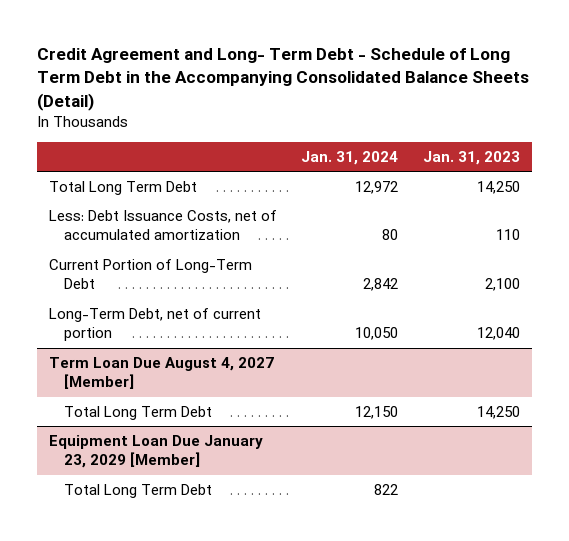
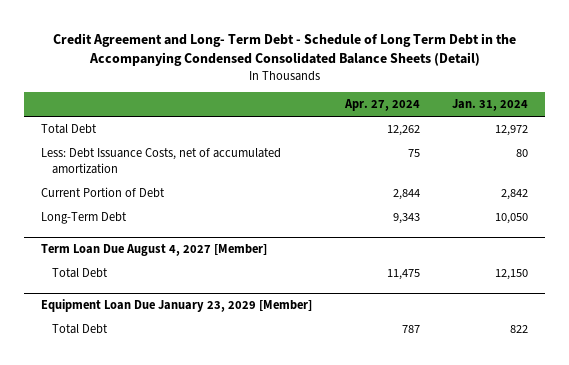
- Credit Agreement and Long- Term Debt - Schedule of Long Term Debt in the Accompanying Consolidated Balance Sheets (Detail)
+ Credit Agreement and Long- Term Debt - Schedule of Long Term Debt in the Accompanying Condensed Consolidated Balance Sheets (Detail)
- | Jan. 31, 2024 | Jan. 31, 2023
+ | Apr. 27, 2024 | Jan. 31, 2024
- Total Long Term Debt | 12,972 | 14,250
+ Total Debt | 12,262 | 12,972
- Current Portion of Long-Term Debt | 2,842 | 2,100
- Long-Term Debt, net of current portion | 10,050 | 12,040
+ Current Portion of Debt | 2,844 | 2,842
+ Long-Term Debt | 9,343 | 10,050
@ Term Loan Due August 4, 2027 [Member]
- Total Long Term Debt | 12,150 | 14,250
+ Total Debt | 11,475 | 12,150
@ Equipment Loan Due January 23, 2029 [Member]
- Total Long Term Debt | 822 |
+ Total Debt | 787 | 822

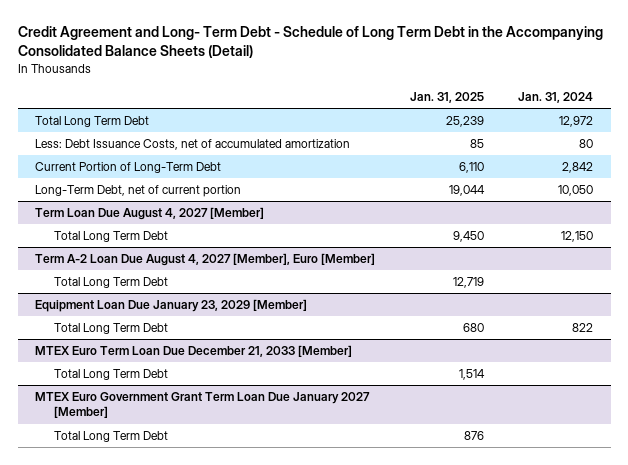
- Credit Agreement and Long- Term Debt - Schedule of Long Term Debt in the Accompanying Condensed Consolidated Balance Sheets (Detail)
+ Credit Agreement and Long- Term Debt - Schedule of Long Term Debt in the Accompanying Consolidated Balance Sheets (Detail)
- | Apr. 27, 2024 | Jan. 31, 2024
+ | Jan. 31, 2025 | Jan. 31, 2024
- Total Debt | 12,262 | 12,972
+ Total Long Term Debt | 25,239 | 12,972
- Current Portion of Debt | 2,844 | 2,842
- Long-Term Debt | 9,343 | 10,050
+ Current Portion of Long-Term Debt | 6,110 | 2,842
+ Long-Term Debt, net of current portion | 19,044 | 10,050
@ Term Loan Due August 4, 2027 [Member]
- Total Debt | 11,475 | 12,150
+ Total Long Term Debt | 9,450 | 12,150
+ Term A-2 Loan Due August 4, 2027 [Member], Euro [Member]
+ Total Long Term Debt | 12,719 |
@ Equipment Loan Due January 23, 2029 [Member]
- Total Debt | 787 | 822
+ Total Long Term Debt | 680 | 822
+ MTEX Euro Term Loan Due December 21, 2033 [Member]
+ Total Long Term Debt | 1,514 |
+ MTEX Euro Government Grant Term Loan Due January 2027 [Member]
+ Total Long Term Debt | 876 |

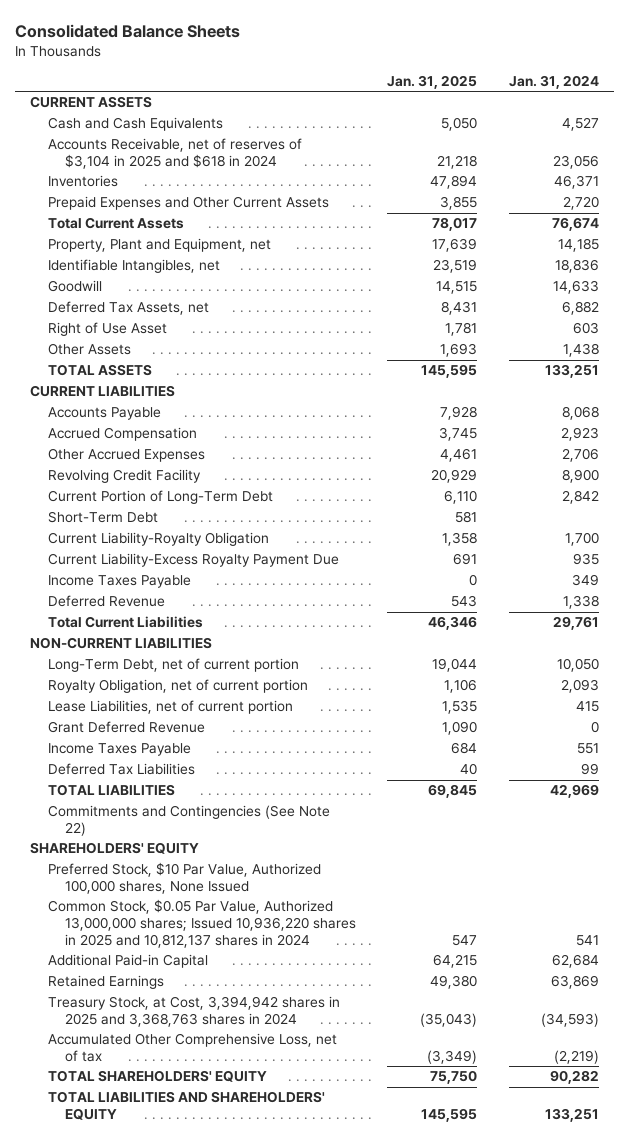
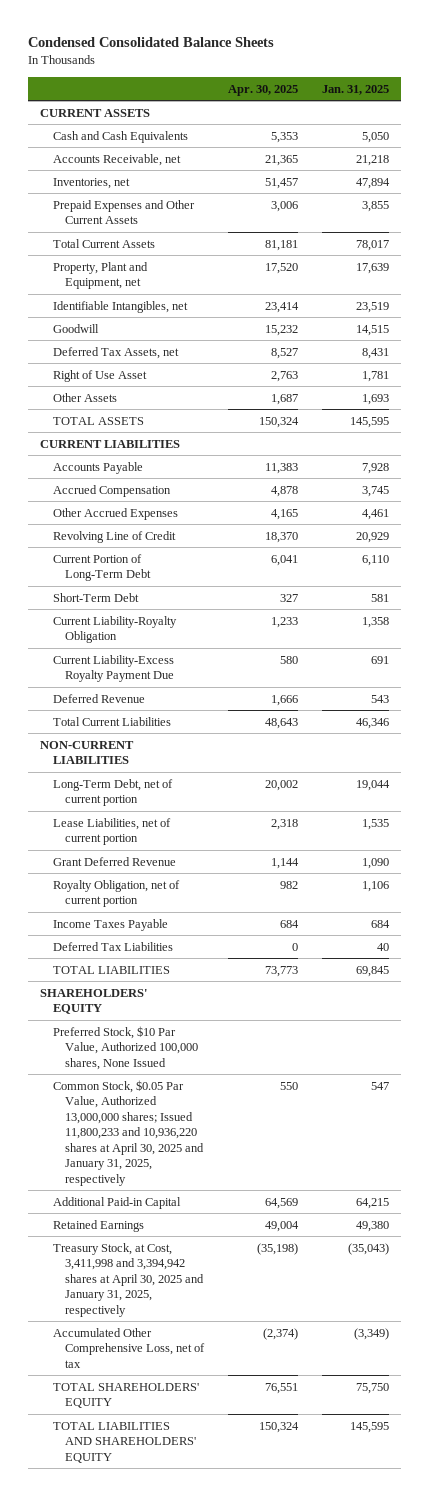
- Consolidated Balance Sheets
+ Condensed Consolidated Balance Sheets
- | Jan. 31, 2025 | Jan. 31, 2024
+ | Apr. 30, 2025 | Jan. 31, 2025
- Accounts Receivable, net of reserves of $3,104 in 2025 and $618 in 2024 | 21,218 | 23,056
- Inventories | 47,894 | 46,371
+ Accounts Receivable, net | 21,365 | 21,218
+ Inventories, net | 51,457 | 47,894
- Revolving Credit Facility | 20,929 | 8,900
+ Revolving Line of Credit | 18,370 | 20,929
- Income Taxes Payable | 0 | 349
moved down: Royalty Obligation, net of current portion | 982 | 1,106
- Commitments and Contingencies (See Note 22)
- Common Stock, $0.05 Par Value, Authorized 13,000,000 shares; Issued 10,936,220 shares in 2025 and 10,812,137 shares in 2024 | 547 | 541
+ Common Stock, $0.05 Par Value, Authorized 13,000,000 shares; Issued 11,800,233 and 10,936,220 shares at April 30, 2025 and January 31, 2025, respectively | 550 | 547
- Treasury Stock, at Cost, 3,394,942 shares in 2025 and 3,368,763 shares in 2024 | (35,043) | (34,593)
+ Treasury Stock, at Cost, 3,411,998 and 3,394,942 shares at April 30, 2025 and January 31, 2025, respectively | (35,198) | (35,043)

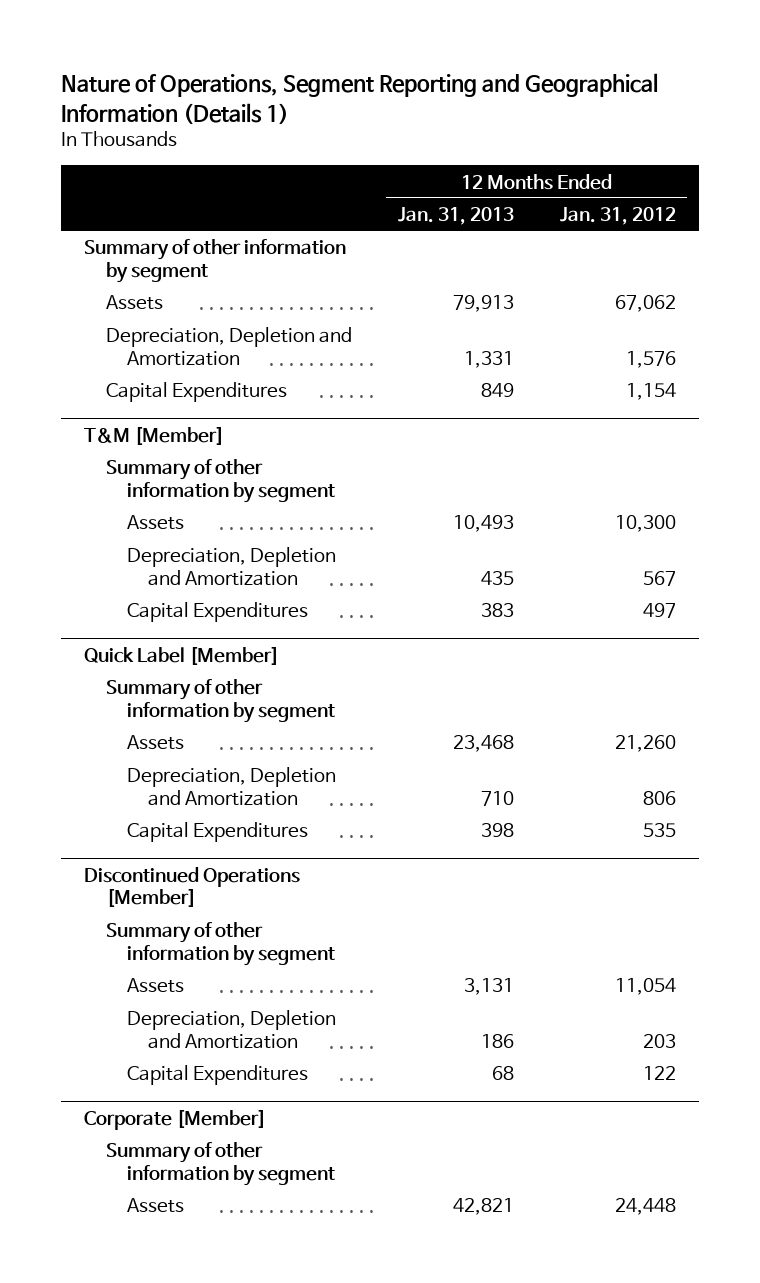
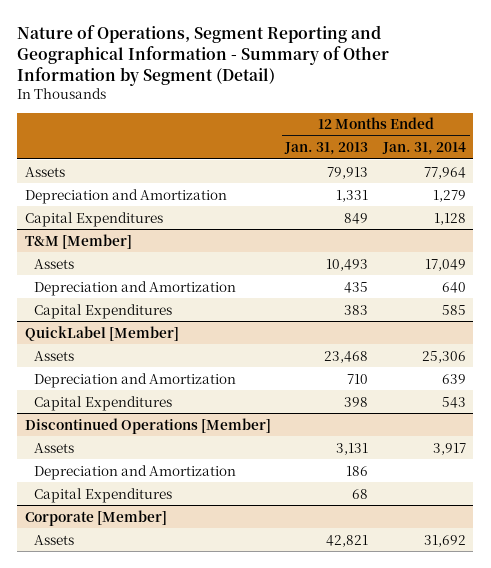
- Nature of Operations, Segment Reporting and Geographical Information (Details 1)
+ Nature of Operations, Segment Reporting and Geographical Information - Summary of Other Information by Segment (Detail)
- | 12 Months Ended Jan. 31, 2013 | 12 Months Ended Jan. 31, 2012
+ | 12 Months Ended Jan. 31, 2013 | 12 Months Ended Jan. 31, 2014
- Summary of other information by segment
- Depreciation, Depletion and Amortization | 1,331 | 1,576
+ Depreciation and Amortization | 1,331 | 1,279
@ T&M [Member]
- Summary of other information by segment
- Depreciation, Depletion and Amortization | 435 | 567
+ Depreciation and Amortization | 435 | 640
- Quick Label [Member]
- Summary of other information by segment
+ QuickLabel [Member]
- Depreciation, Depletion and Amortization | 710 | 806
+ Depreciation and Amortization | 710 | 639
@ Discontinued Operations [Member]
- Summary of other information by segment
- Depreciation, Depletion and Amortization | 186 | 203
+ Depreciation and Amortization | 186 |
@ Corporate [Member]
- Summary of other information by segment

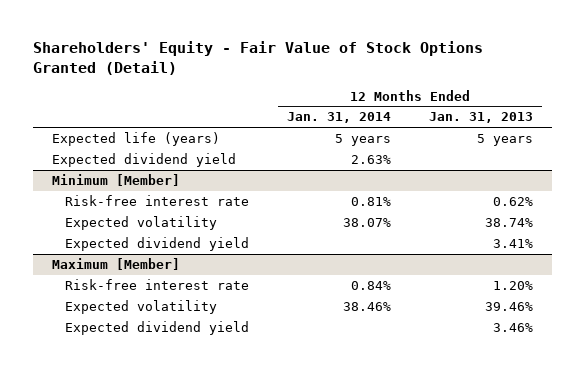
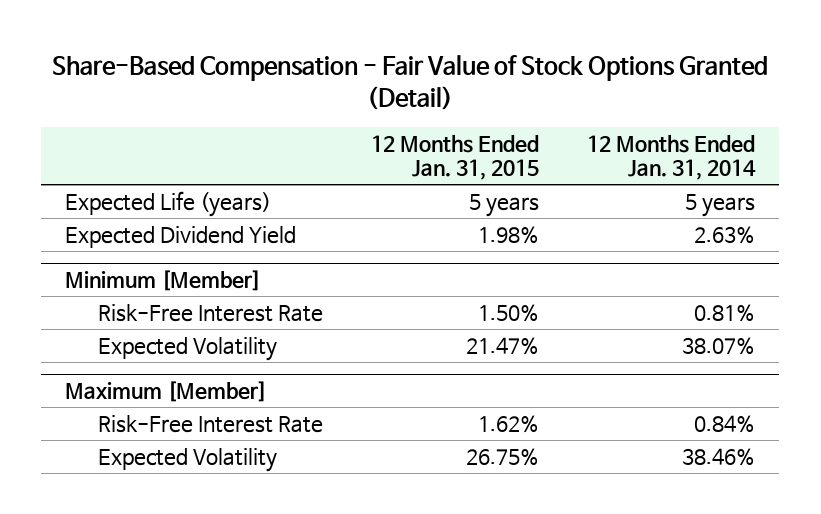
- Shareholders' Equity - Fair Value of Stock Options Granted (Detail)
+ Share-Based Compensation - Fair Value of Stock Options Granted (Detail)
- | 12 Months Ended Jan. 31, 2014 | 12 Months Ended Jan. 31, 2013
+ | 12 Months Ended Jan. 31, 2015 | 12 Months Ended Jan. 31, 2014
- Expected life (years) | 5 years | 5 years
- Expected dividend yield | 2.63% |
+ Expected Life (years) | 5 years | 5 years
+ Expected Dividend Yield | 1.98% | 2.63%
@ Minimum [Member]
- Risk-free interest rate | 0.81% | 0.62%
- Expected volatility | 38.07% | 38.74%
- Expected dividend yield | | 3.41%
+ Risk-Free Interest Rate | 1.50% | 0.81%
+ Expected Volatility | 21.47% | 38.07%
@ Maximum [Member]
- Risk-free interest rate | 0.84% | 1.20%
- Expected volatility | 38.46% | 39.46%
- Expected dividend yield | | 3.46%
+ Risk-Free Interest Rate | 1.62% | 0.84%
+ Expected Volatility | 26.75% | 38.46%

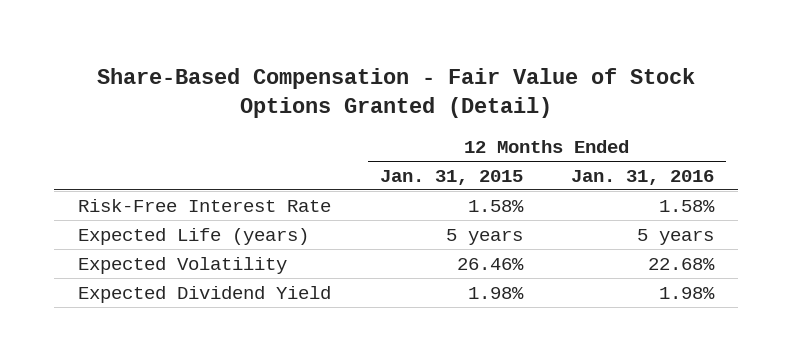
- | 12 Months Ended Jan. 31, 2015 | 12 Months Ended Jan. 31, 2014
+ | 12 Months Ended Jan. 31, 2015 | 12 Months Ended Jan. 31, 2016
+ Risk-Free Interest Rate | 1.58% | 1.58%
+ Expected Volatility | 26.46% | 22.68%
- Minimum [Member]
- Risk-Free Interest Rate | 1.50% | 0.81%
- Expected Volatility | 21.47% | 38.07%
- Maximum [Member]
- Risk-Free Interest Rate | 1.62% | 0.84%
- Expected Volatility | 26.75% | 38.46%

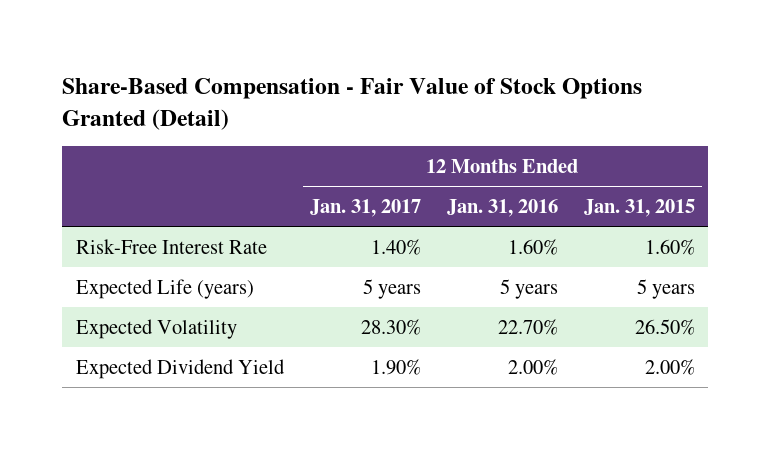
- | 12 Months Ended Jan. 31, 2015 | 12 Months Ended Jan. 31, 2016
+ | 12 Months Ended Jan. 31, 2017 | 12 Months Ended Jan. 31, 2016 | 12 Months Ended Jan. 31, 2015
- Risk-Free Interest Rate | 1.58% | 1.58%
+ Risk-Free Interest Rate | 1.40% | 1.60% | 1.60%
- Expected Volatility | 26.46% | 22.68%
- Expected Dividend Yield | 1.98% | 1.98%
+ Expected Volatility | 28.30% | 22.70% | 26.50%
+ Expected Dividend Yield | 1.90% | 2.00% | 2.00%

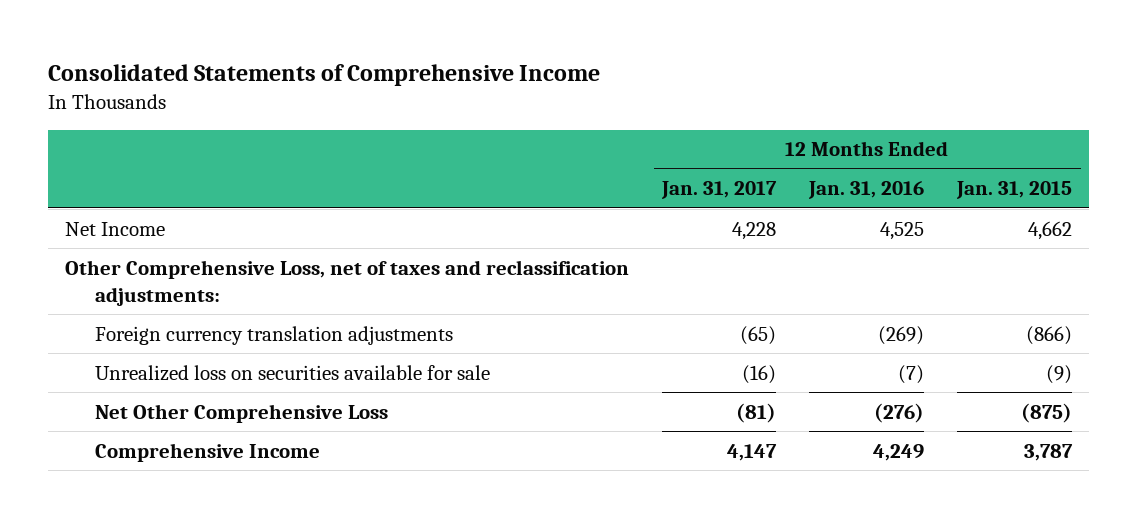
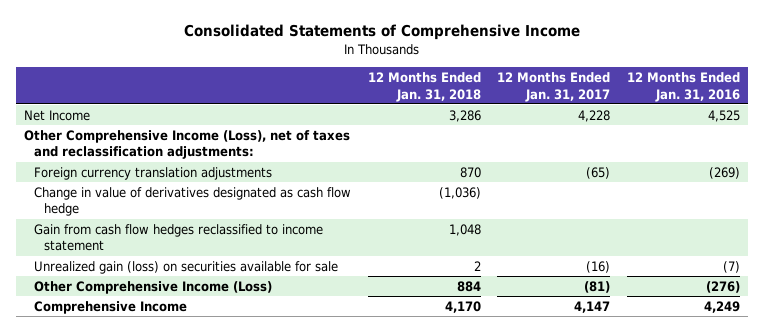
- | 12 Months Ended Jan. 31, 2017 | 12 Months Ended Jan. 31, 2016 | 12 Months Ended Jan. 31, 2015
+ | 12 Months Ended Jan. 31, 2018 | 12 Months Ended Jan. 31, 2017 | 12 Months Ended Jan. 31, 2016
- Other Comprehensive Loss, net of taxes and reclassification adjustments:
+ Other Comprehensive Income (Loss), net of taxes and reclassification adjustments:
- Unrealized loss on securities available for sale | (16) | (7) | (9)
- Net Other Comprehensive Loss | (81) | (276) | (875)
+ Change in value of derivatives designated as cash flow hedge | (1,036) | |
+ Gain from cash flow hedges reclassified to income statement | 1,048 | |
+ Unrealized gain (loss) on securities available for sale | 2 | (16) | (7)
+ Other Comprehensive Income (Loss) | 884 | (81) | (276)

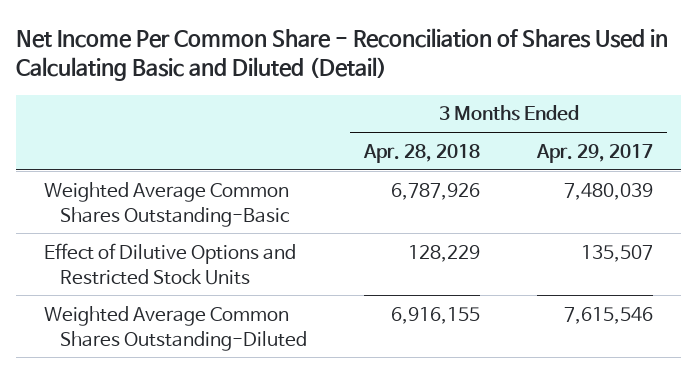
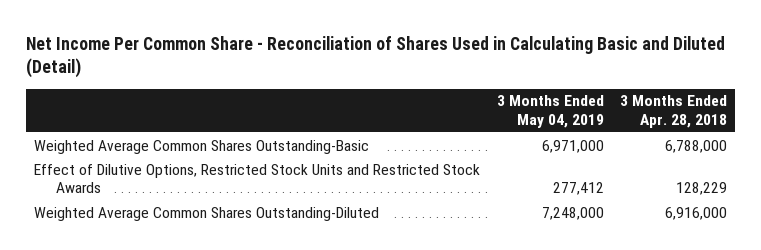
- | 3 Months Ended Apr. 28, 2018 | 3 Months Ended Apr. 29, 2017
+ | 3 Months Ended May 04, 2019 | 3 Months Ended Apr. 28, 2018
- Weighted Average Common Shares Outstanding-Basic | 6,787,926 | 7,480,039
- Effect of Dilutive Options and Restricted Stock Units | 128,229 | 135,507
- Weighted Average Common Shares Outstanding-Diluted | 6,916,155 | 7,615,546
+ Weighted Average Common Shares Outstanding-Basic | 6,971,000 | 6,788,000
+ Effect of Dilutive Options, Restricted Stock Units and Restricted Stock Awards | 277,412 | 128,229
+ Weighted Average Common Shares Outstanding-Diluted | 7,248,000 | 6,916,000

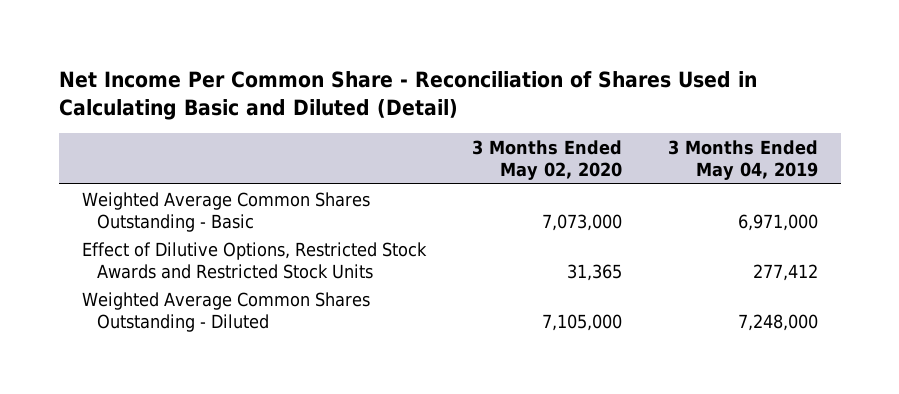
- | 3 Months Ended May 04, 2019 | 3 Months Ended Apr. 28, 2018
+ | 3 Months Ended May 02, 2020 | 3 Months Ended May 04, 2019
- Weighted Average Common Shares Outstanding-Basic | 6,971,000 | 6,788,000
- Effect of Dilutive Options, Restricted Stock Units and Restricted Stock Awards | 277,412 | 128,229
- Weighted Average Common Shares Outstanding-Diluted | 7,248,000 | 6,916,000
+ Weighted Average Common Shares Outstanding - Basic | 7,073,000 | 6,971,000
+ Effect of Dilutive Options, Restricted Stock Awards and Restricted Stock Units | 31,365 | 277,412
+ Weighted Average Common Shares Outstanding - Diluted | 7,105,000 | 7,248,000

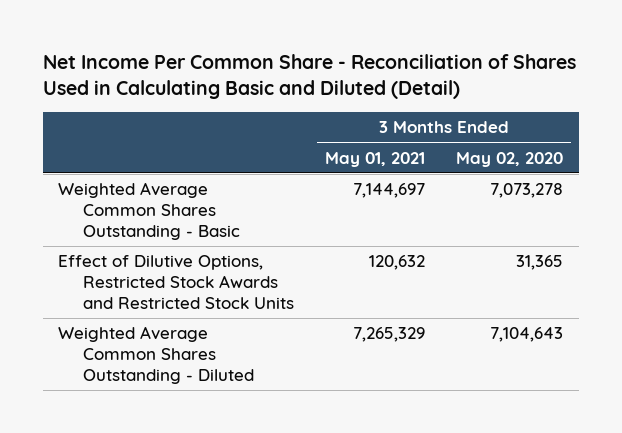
- | 3 Months Ended May 02, 2020 | 3 Months Ended May 04, 2019
+ | 3 Months Ended May 01, 2021 | 3 Months Ended May 02, 2020
- Weighted Average Common Shares Outstanding - Basic | 7,073,000 | 6,971,000
+ Weighted Average Common Shares Outstanding - Basic | 7,144,697 | 7,073,278
- Weighted Average Common Shares Outstanding - Diluted | 7,105,000 | 7,248,000
+ Weighted Average Common Shares Outstanding - Diluted | 7,265,329 | 7,104,643

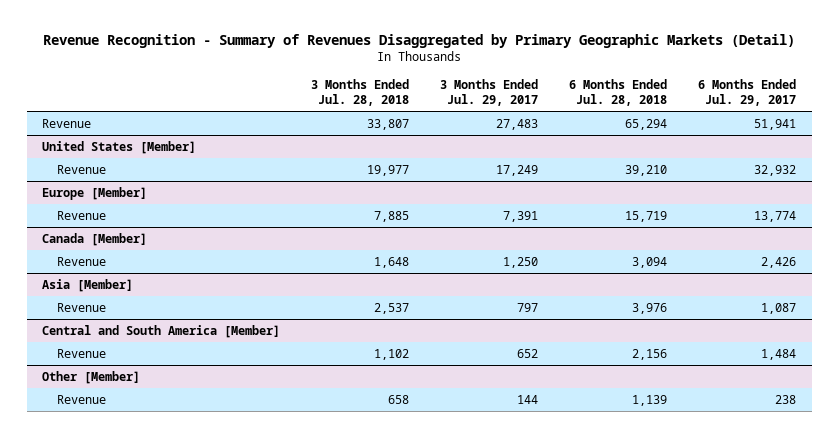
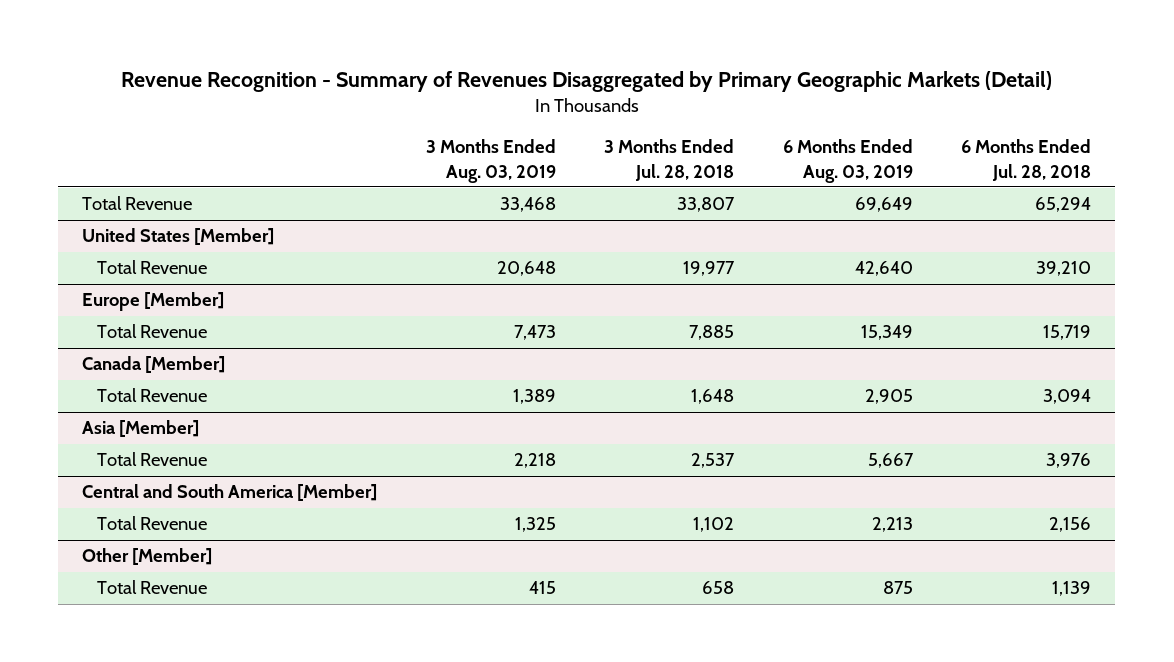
- | 3 Months Ended Jul. 28, 2018 | 3 Months Ended Jul. 29, 2017 | 6 Months Ended Jul. 28, 2018 | 6 Months Ended Jul. 29, 2017
+ | 3 Months Ended Aug. 03, 2019 | 3 Months Ended Jul. 28, 2018 | 6 Months Ended Aug. 03, 2019 | 6 Months Ended Jul. 28, 2018
- Revenue | 33,807 | 27,483 | 65,294 | 51,941
+ Total Revenue | 33,468 | 33,807 | 69,649 | 65,294
@ United States [Member]
- Revenue | 19,977 | 17,249 | 39,210 | 32,932
+ Total Revenue | 20,648 | 19,977 | 42,640 | 39,210
@ Europe [Member]
- Revenue | 7,885 | 7,391 | 15,719 | 13,774
+ Total Revenue | 7,473 | 7,885 | 15,349 | 15,719
@ Canada [Member]
- Revenue | 1,648 | 1,250 | 3,094 | 2,426
+ Total Revenue | 1,389 | 1,648 | 2,905 | 3,094
@ Asia [Member]
- Revenue | 2,537 | 797 | 3,976 | 1,087
+ Total Revenue | 2,218 | 2,537 | 5,667 | 3,976
@ Central and South America [Member]
- Revenue | 1,102 | 652 | 2,156 | 1,484
+ Total Revenue | 1,325 | 1,102 | 2,213 | 2,156
@ Other [Member]
- Revenue | 658 | 144 | 1,139 | 238
+ Total Revenue | 415 | 658 | 875 | 1,139

